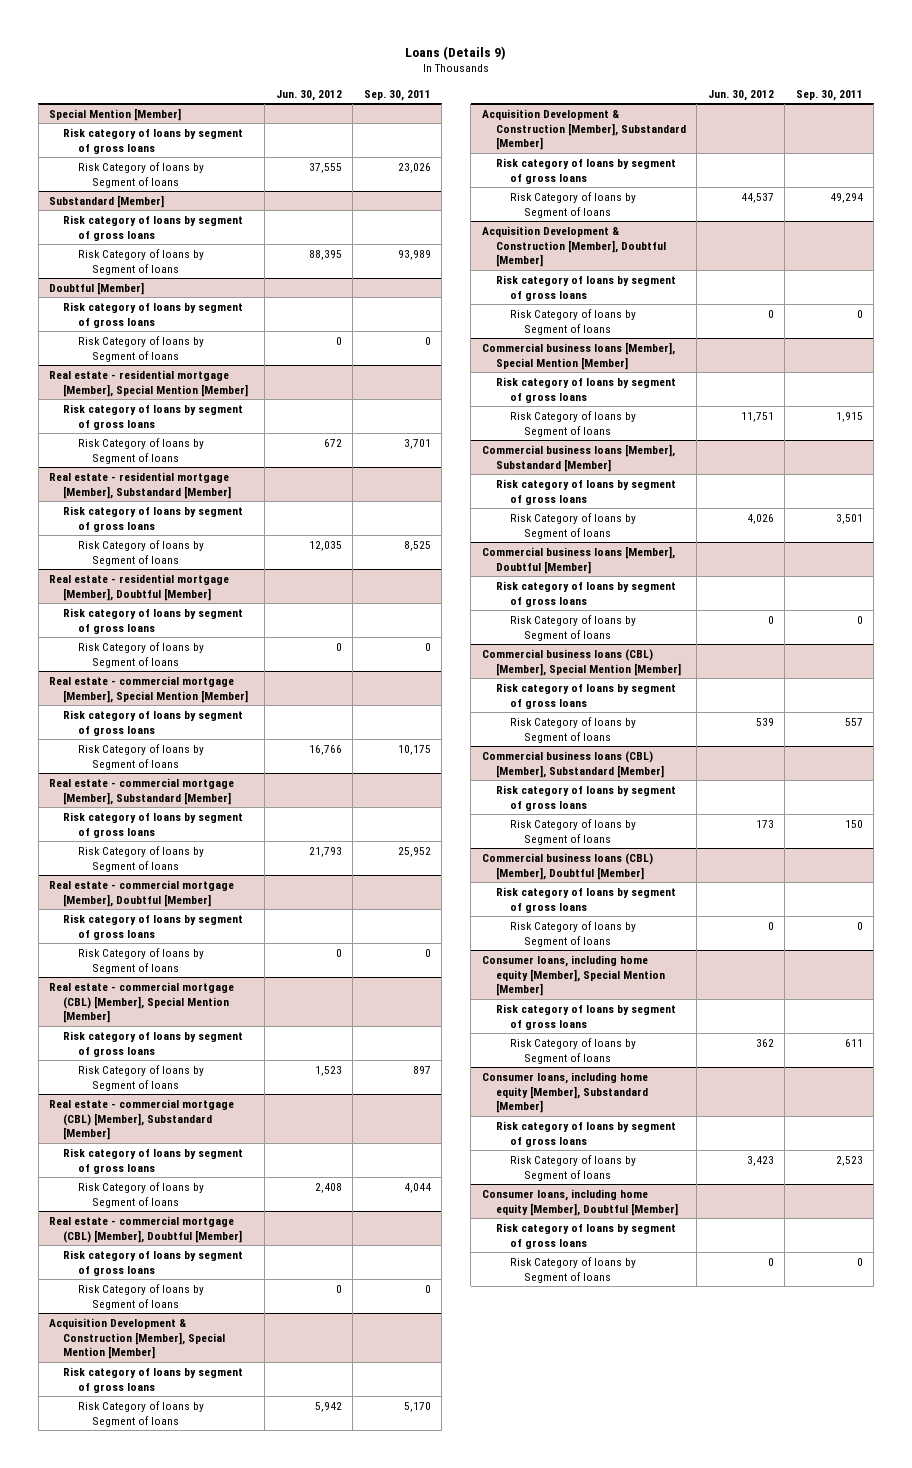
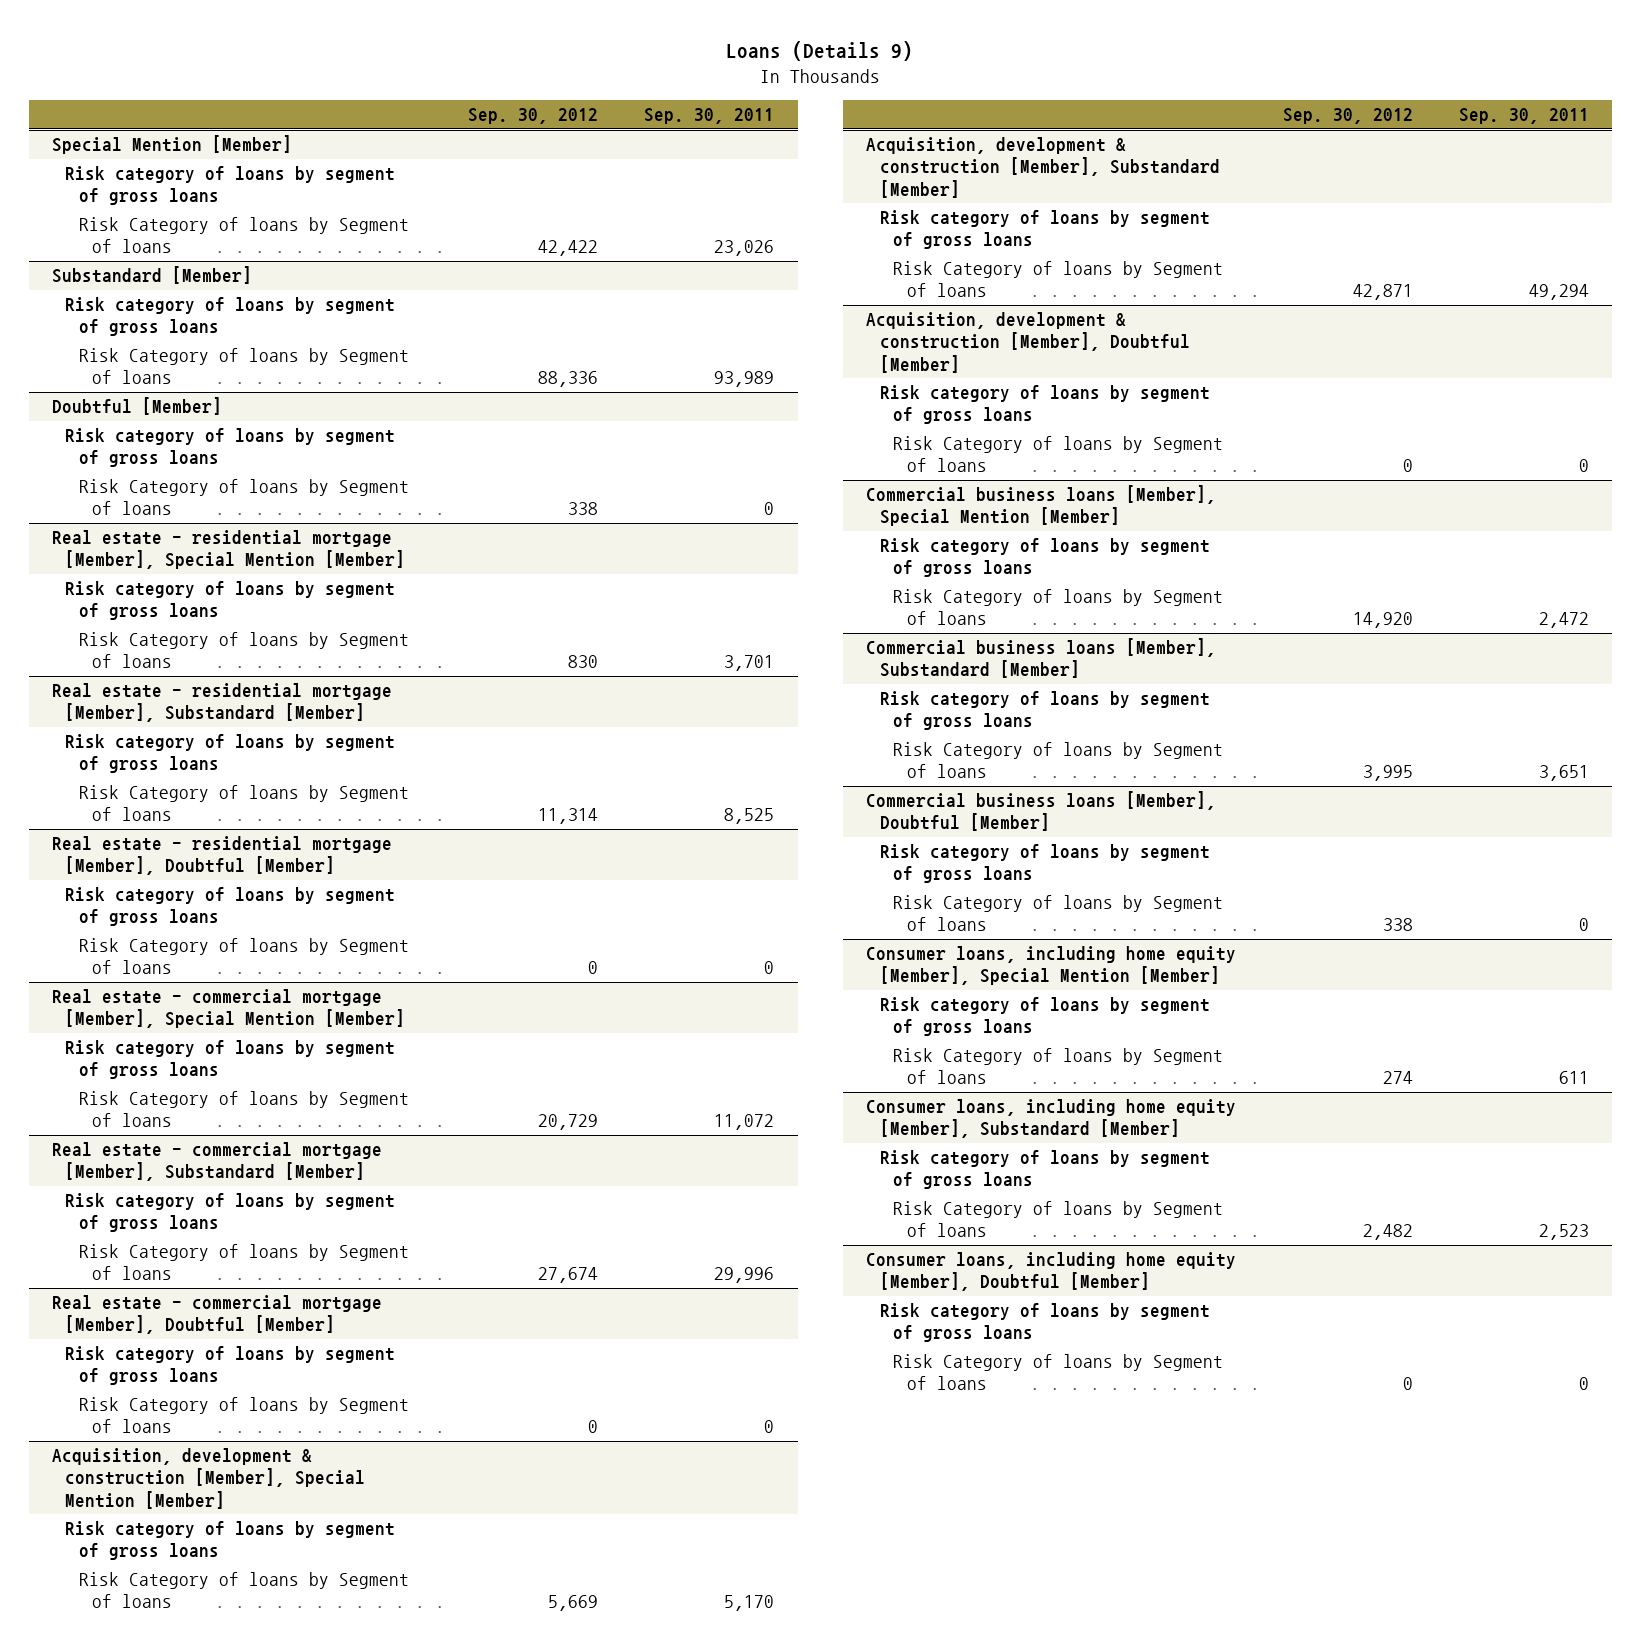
- | Jun. 30, 2012 | Sep. 30, 2011
+ | Sep. 30, 2012 | Sep. 30, 2011
@ Real estate - commercial mortgage [Member], Special Mention [Member]
- Risk Category of loans by Segment of loans | 16,766 | 10,175
+ Risk Category of loans by Segment of loans | 20,729 | 11,072
@ Real estate - commercial mortgage [Member], Substandard [Member]
- Risk Category of loans by Segment of loans | 21,793 | 25,952
+ Risk Category of loans by Segment of loans | 27,674 | 29,996
- Real estate - commercial mortgage (CBL) [Member], Special Mention [Member]
- Risk category of loans by segment of gross loans
- Risk Category of loans by Segment of loans | 1,523 | 897
- Real estate - commercial mortgage (CBL) [Member], Substandard [Member]
- Risk category of loans by segment of gross loans
- Risk Category of loans by Segment of loans | 2,408 | 4,044
- Real estate - commercial mortgage (CBL) [Member], Doubtful [Member]
- Risk category of loans by segment of gross loans
- Risk Category of loans by Segment of loans | 0 | 0
- Acquisition Development & Construction [Member], Special Mention [Member]
+ Acquisition, development & construction [Member], Special Mention [Member]
- Acquisition Development & Construction [Member], Substandard [Member]
+ Acquisition, development & construction [Member], Substandard [Member]
- Acquisition Development & Construction [Member], Doubtful [Member]
+ Acquisition, development & construction [Member], Doubtful [Member]
@ Commercial business loans [Member], Special Mention [Member]
- Risk Category of loans by Segment of loans | 11,751 | 1,915
+ Risk Category of loans by Segment of loans | 14,920 | 2,472
@ Commercial business loans [Member], Substandard [Member]
- Risk Category of loans by Segment of loans | 4,026 | 3,501
+ Risk Category of loans by Segment of loans | 3,995 | 3,651
- Commercial business loans (CBL) [Member], Special Mention [Member]
- Risk category of loans by segment of gross loans
- Risk Category of loans by Segment of loans | 539 | 557
- Commercial business loans (CBL) [Member], Substandard [Member]
- Risk category of loans by segment of gross loans
- Risk Category of loans by Segment of loans | 173 | 150
- Commercial business loans (CBL) [Member], Doubtful [Member]
- Risk category of loans by segment of gross loans
- Risk Category of loans by Segment of loans | 0 | 0

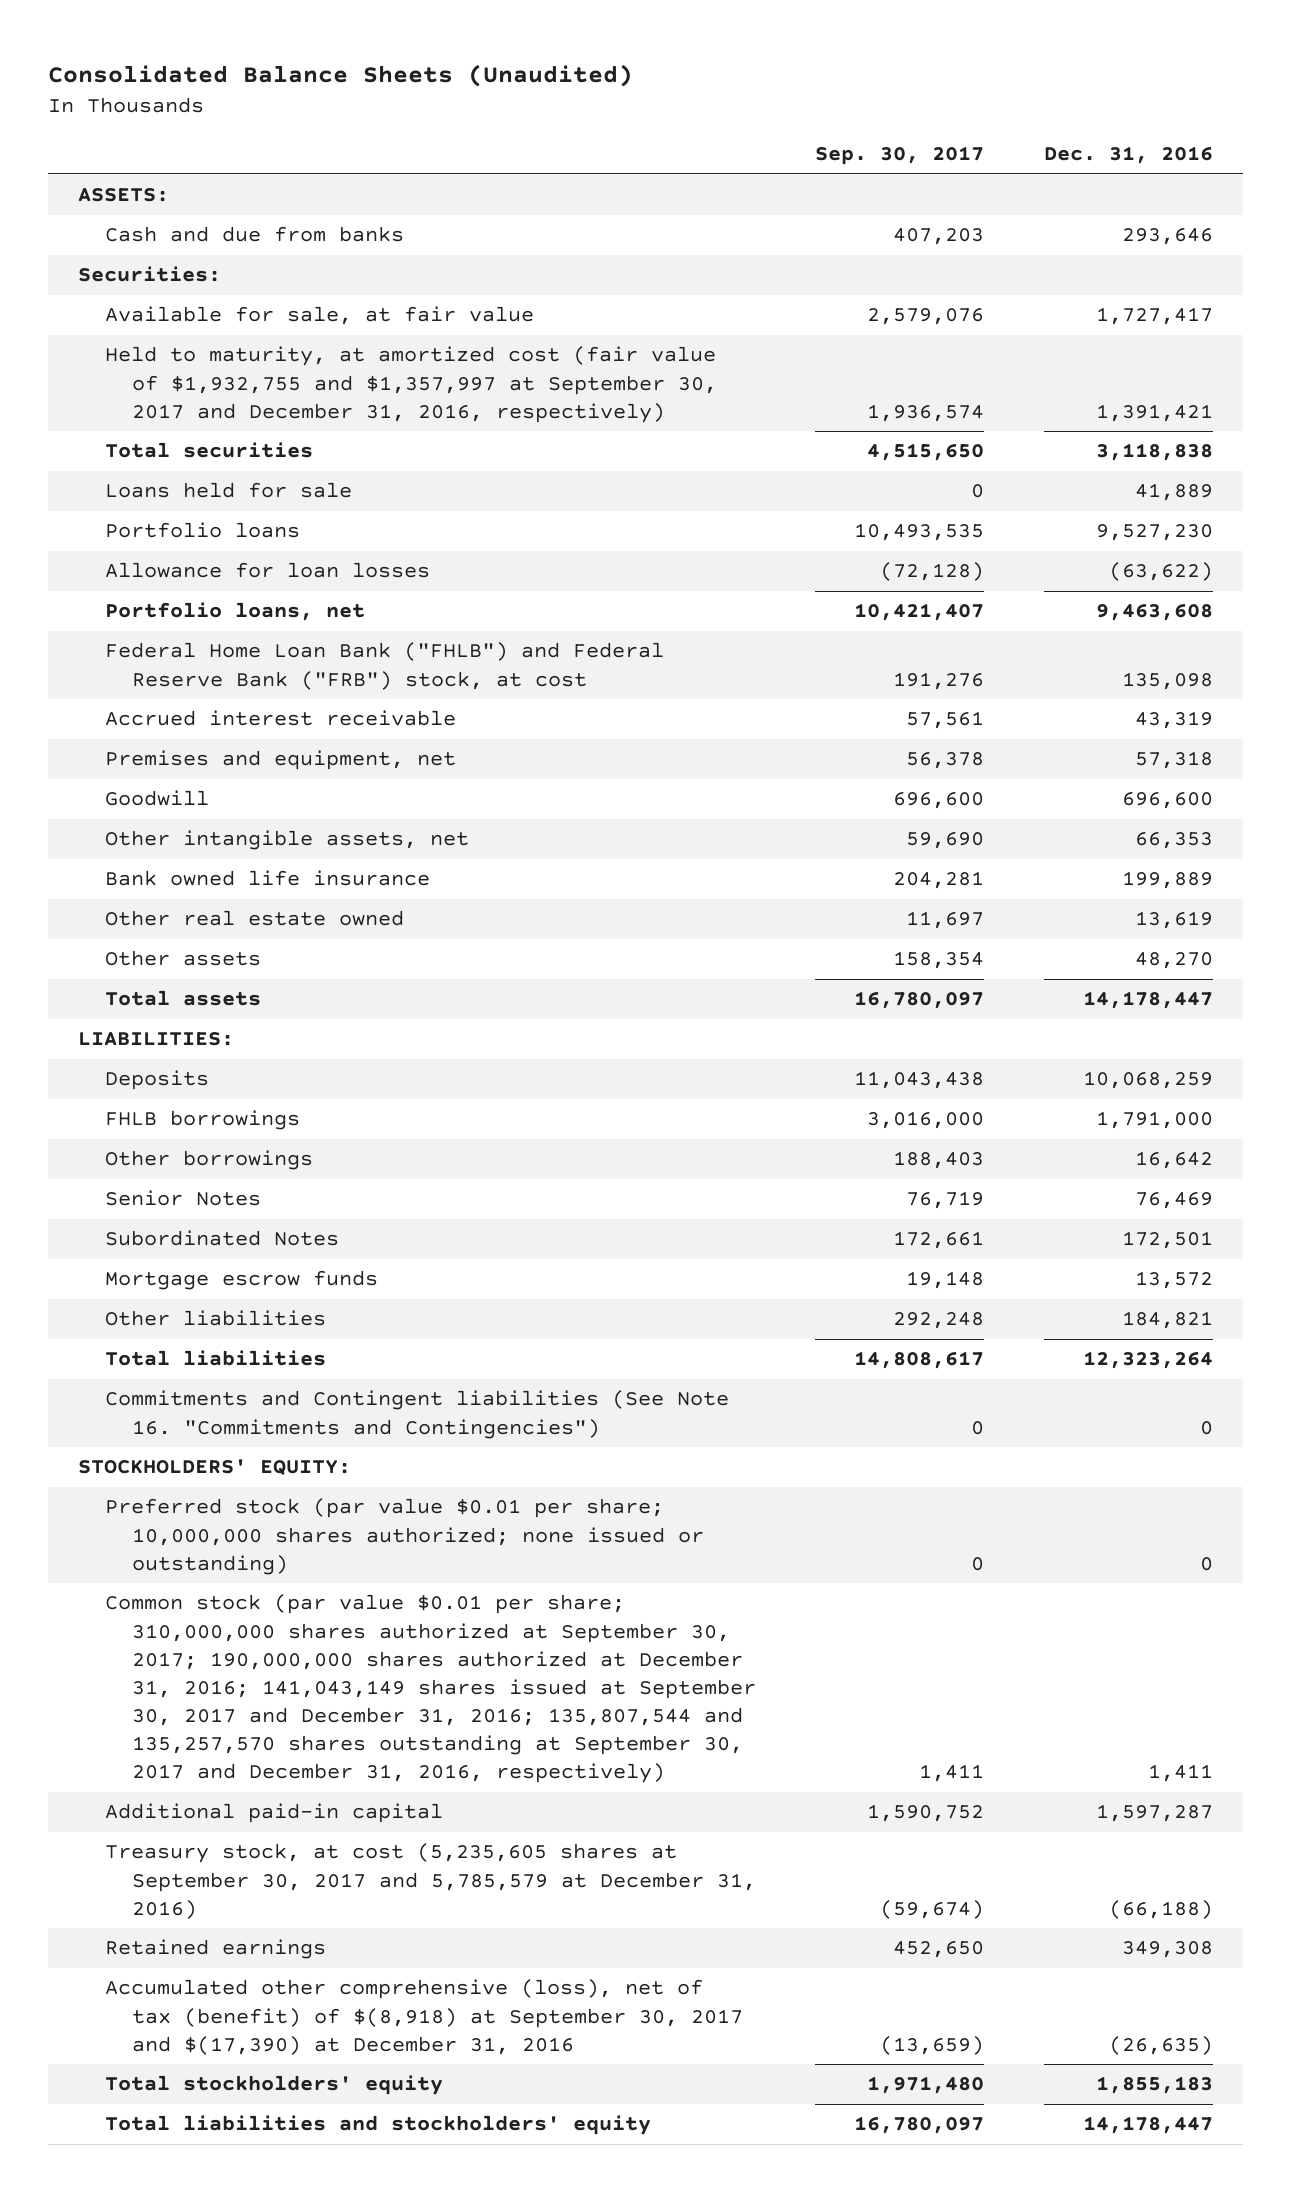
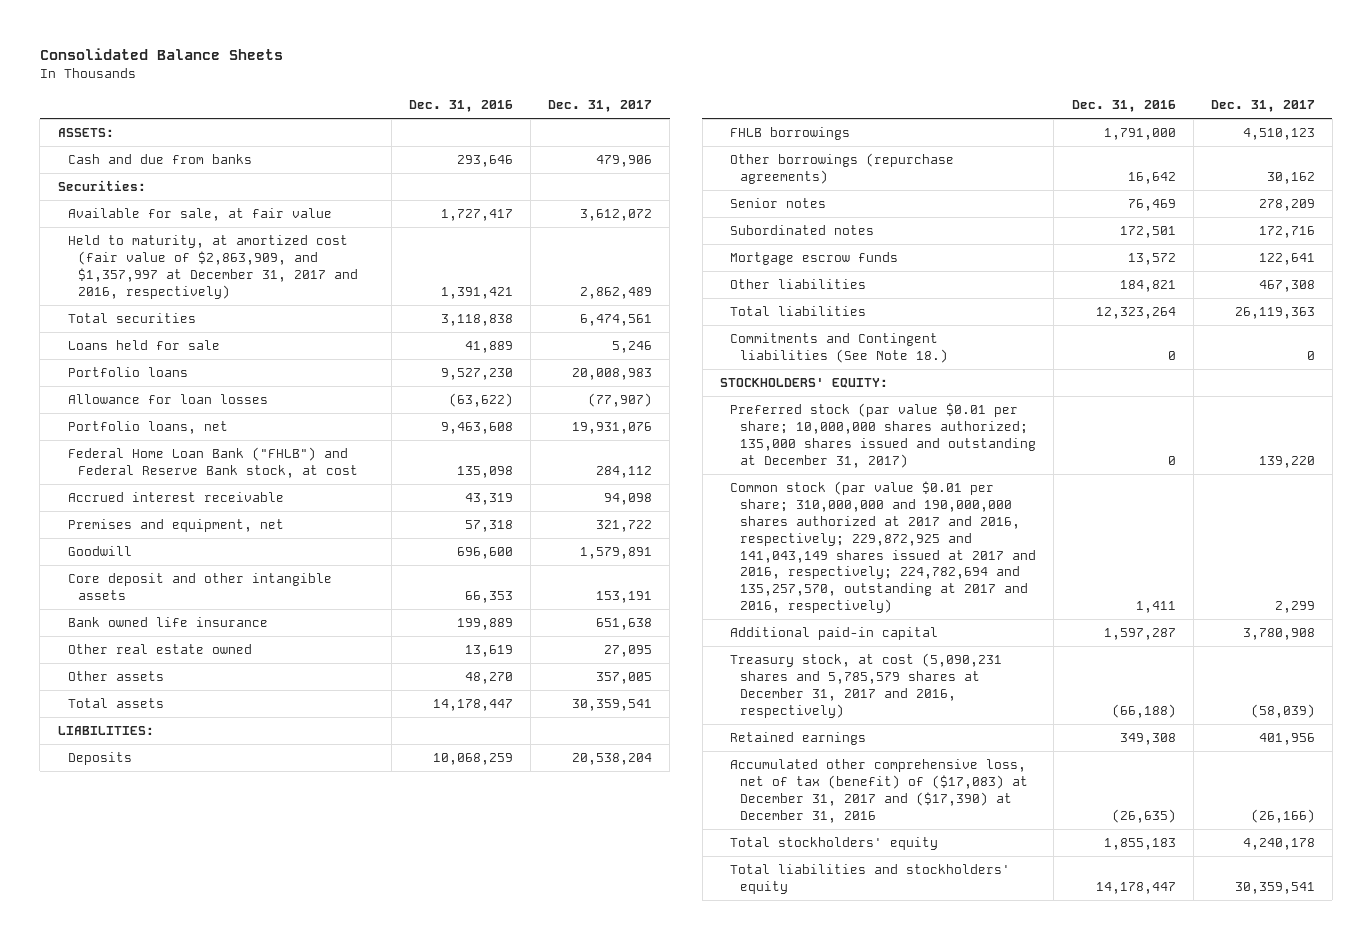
- Consolidated Balance Sheets (Unaudited)
+ Consolidated Balance Sheets
- | Sep. 30, 2017 | Dec. 31, 2016
+ | Dec. 31, 2016 | Dec. 31, 2017
- Held to maturity, at amortized cost (fair value of $1,932,755 and $1,357,997 at September 30, 2017 and December 31, 2016, respectively) | 1,936,574 | 1,391,421
+ Held to maturity, at amortized cost (fair value of $2,863,909, and $1,357,997 at December 31, 2017 and 2016, respectively) | 1,391,421 | 2,862,489
- Federal Home Loan Bank ("FHLB") and Federal Reserve Bank ("FRB") stock, at cost | 191,276 | 135,098
+ Federal Home Loan Bank ("FHLB") and Federal Reserve Bank stock, at cost | 135,098 | 284,112
- Other intangible assets, net | 59,690 | 66,353
+ Core deposit and other intangible assets | 66,353 | 153,191
- Other borrowings | 188,403 | 16,642
- Senior Notes | 76,719 | 76,469
- Subordinated Notes | 172,661 | 172,501
+ Other borrowings (repurchase agreements) | 16,642 | 30,162
+ Senior notes | 76,469 | 278,209
+ Subordinated notes | 172,501 | 172,716
- Commitments and Contingent liabilities (See Note 16. "Commitments and Contingencies") | 0 | 0
+ Commitments and Contingent liabilities (See Note 18.) | 0 | 0
- Preferred stock (par value $0.01 per share; 10,000,000 shares authorized; none issued or outstanding) | 0 | 0
- Common stock (par value $0.01 per share; 310,000,000 shares authorized at September 30, 2017; 190,000,000 shares authorized at December 31, 2016; 141,043,149 shares issued at September 30, 2017 and December 31, 2016; 135,807,544 and 135,257,570 shares outstanding at September 30, 2017 and December 31, 2016, respectively) | 1,411 | 1,411
+ Preferred stock (par value $0.01 per share; 10,000,000 shares authorized; 135,000 shares issued and outstanding at December 31, 2017) | 0 | 139,220
+ Common stock (par value $0.01 per share; 310,000,000 and 190,000,000 shares authorized at 2017 and 2016, respectively; 229,872,925 and 141,043,149 shares issued at 2017 and 2016, respectively; 224,782,694 and 135,257,570, outstanding at 2017 and 2016, respectively) | 1,411 | 2,299
- Treasury stock, at cost (5,235,605 shares at September 30, 2017 and 5,785,579 at December 31, 2016) | (59,674) | (66,188)
+ Treasury stock, at cost (5,090,231 shares and 5,785,579 shares at December 31, 2017 and 2016, respectively) | (66,188) | (58,039)
- Accumulated other comprehensive (loss), net of tax (benefit) of $(8,918) at September 30, 2017 and $(17,390) at December 31, 2016 | (13,659) | (26,635)
+ Accumulated other comprehensive loss, net of tax (benefit) of ($17,083) at December 31, 2017 and ($17,390) at December 31, 2016 | (26,635) | (26,166)

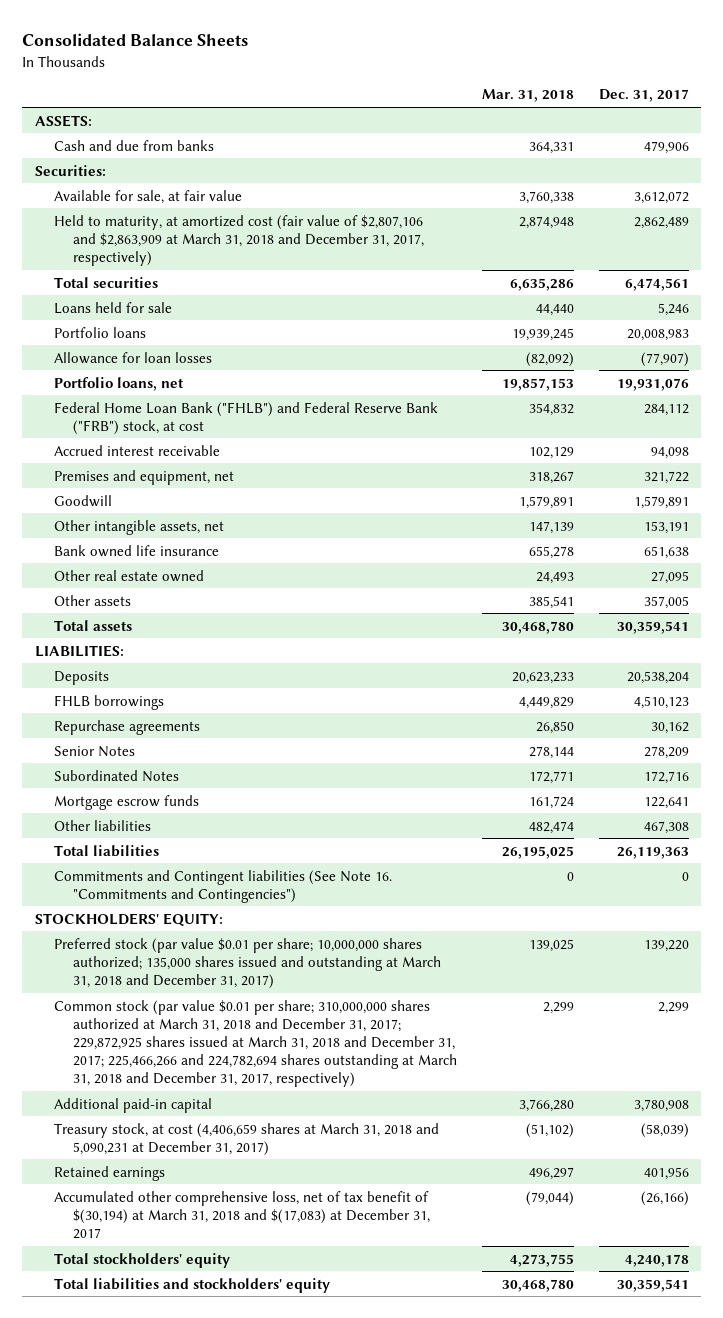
- | Dec. 31, 2016 | Dec. 31, 2017
+ | Mar. 31, 2018 | Dec. 31, 2017
- Held to maturity, at amortized cost (fair value of $2,863,909, and $1,357,997 at December 31, 2017 and 2016, respectively) | 1,391,421 | 2,862,489
+ Held to maturity, at amortized cost (fair value of $2,807,106 and $2,863,909 at March 31, 2018 and December 31, 2017, respectively) | 2,874,948 | 2,862,489
- Federal Home Loan Bank ("FHLB") and Federal Reserve Bank stock, at cost | 135,098 | 284,112
+ Federal Home Loan Bank ("FHLB") and Federal Reserve Bank ("FRB") stock, at cost | 354,832 | 284,112
- Core deposit and other intangible assets | 66,353 | 153,191
+ Other intangible assets, net | 147,139 | 153,191
- Other borrowings (repurchase agreements) | 16,642 | 30,162
- Senior notes | 76,469 | 278,209
- Subordinated notes | 172,501 | 172,716
+ Repurchase agreements | 26,850 | 30,162
+ Senior Notes | 278,144 | 278,209
+ Subordinated Notes | 172,771 | 172,716
- Commitments and Contingent liabilities (See Note 18.) | 0 | 0
+ Commitments and Contingent liabilities (See Note 16. "Commitments and Contingencies") | 0 | 0
- Preferred stock (par value $0.01 per share; 10,000,000 shares authorized; 135,000 shares issued and outstanding at December 31, 2017) | 0 | 139,220
- Common stock (par value $0.01 per share; 310,000,000 and 190,000,000 shares authorized at 2017 and 2016, respectively; 229,872,925 and 141,043,149 shares issued at 2017 and 2016, respectively; 224,782,694 and 135,257,570, outstanding at 2017 and 2016, respectively) | 1,411 | 2,299
+ Preferred stock (par value $0.01 per share; 10,000,000 shares authorized; 135,000 shares issued and outstanding at March 31, 2018 and December 31, 2017) | 139,025 | 139,220
+ Common stock (par value $0.01 per share; 310,000,000 shares authorized at March 31, 2018 and December 31, 2017; 229,872,925 shares issued at March 31, 2018 and December 31, 2017; 225,466,266 and 224,782,694 shares outstanding at March 31, 2018 and December 31, 2017, respectively) | 2,299 | 2,299
- Treasury stock, at cost (5,090,231 shares and 5,785,579 shares at December 31, 2017 and 2016, respectively) | (66,188) | (58,039)
+ Treasury stock, at cost (4,406,659 shares at March 31, 2018 and 5,090,231 at December 31, 2017) | (51,102) | (58,039)
- Accumulated other comprehensive loss, net of tax (benefit) of ($17,083) at December 31, 2017 and ($17,390) at December 31, 2016 | (26,635) | (26,166)
+ Accumulated other comprehensive loss, net of tax benefit of $(30,194) at March 31, 2018 and $(17,083) at December 31, 2017 | (79,044) | (26,166)

